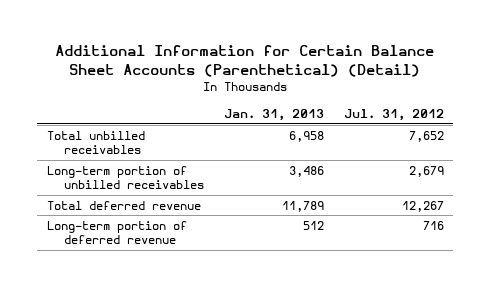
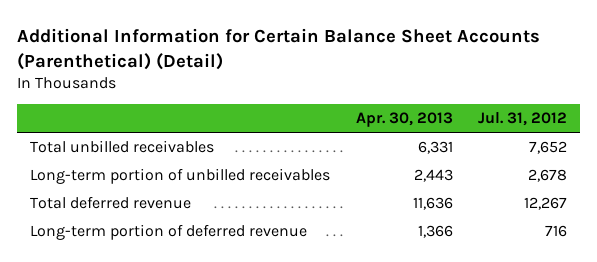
- | Jan. 31, 2013 | Jul. 31, 2012
+ | Apr. 30, 2013 | Jul. 31, 2012
- Long-term portion of unbilled receivables | 3,486 | 2,679
+ Long-term portion of unbilled receivables | 2,443 | 2,678

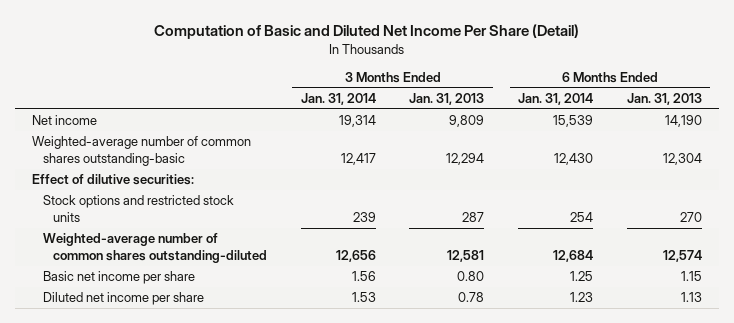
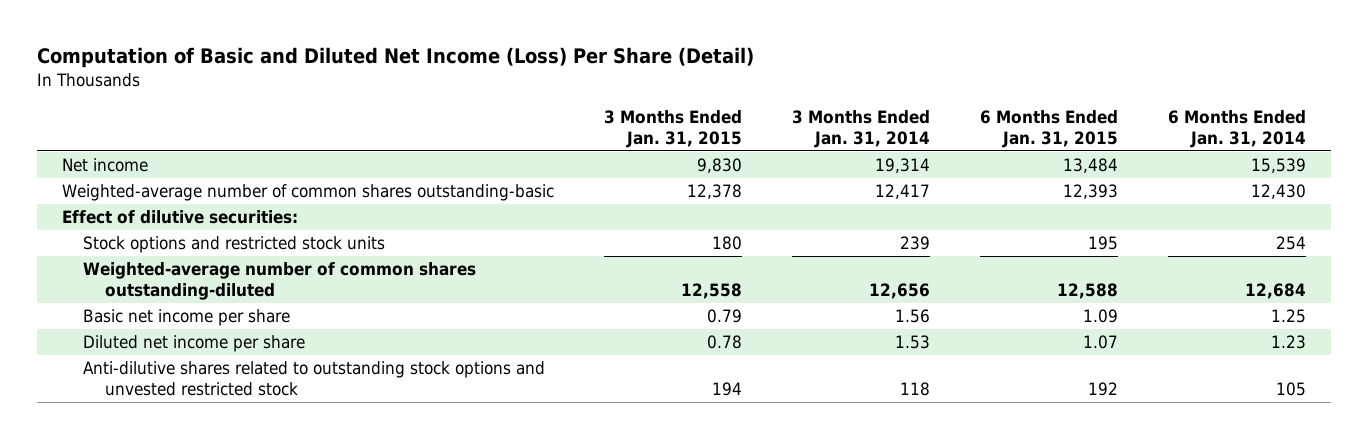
- Computation of Basic and Diluted Net Income Per Share (Detail)
+ Computation of Basic and Diluted Net Income (Loss) Per Share (Detail)
- | 3 Months Ended Jan. 31, 2014 | 3 Months Ended Jan. 31, 2013 | 6 Months Ended Jan. 31, 2014 | 6 Months Ended Jan. 31, 2013
+ | 3 Months Ended Jan. 31, 2015 | 3 Months Ended Jan. 31, 2014 | 6 Months Ended Jan. 31, 2015 | 6 Months Ended Jan. 31, 2014
+ Anti-dilutive shares related to outstanding stock options and unvested restricted stock | 194 | 118 | 192 | 105

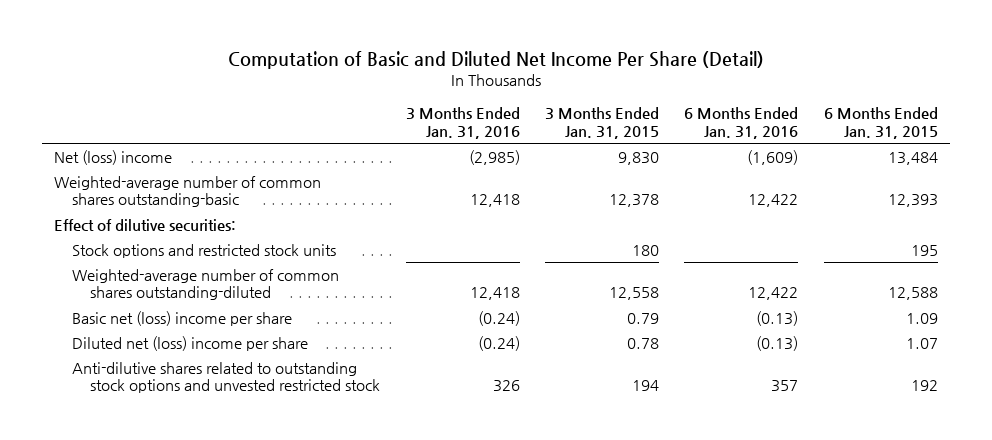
- Computation of Basic and Diluted Net Income (Loss) Per Share (Detail)
+ Computation of Basic and Diluted Net Income Per Share (Detail)
- | 3 Months Ended Jan. 31, 2015 | 3 Months Ended Jan. 31, 2014 | 6 Months Ended Jan. 31, 2015 | 6 Months Ended Jan. 31, 2014
+ | 3 Months Ended Jan. 31, 2016 | 3 Months Ended Jan. 31, 2015 | 6 Months Ended Jan. 31, 2016 | 6 Months Ended Jan. 31, 2015
- Net income | 9,830 | 19,314 | 13,484 | 15,539
+ Net (loss) income | (2,985) | 9,830 | (1,609) | 13,484
- Basic net income per share | 0.79 | 1.56 | 1.09 | 1.25
- Diluted net income per share | 0.78 | 1.53 | 1.07 | 1.23
+ Basic net (loss) income per share | (0.24) | 0.79 | (0.13) | 1.09
+ Diluted net (loss) income per share | (0.24) | 0.78 | (0.13) | 1.07

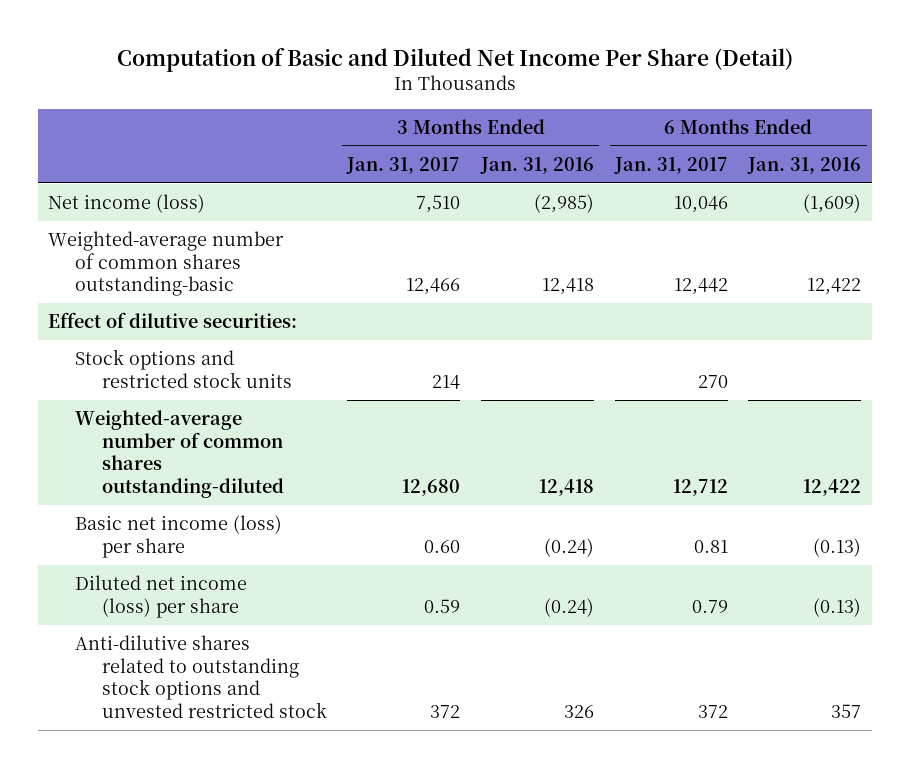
- | 3 Months Ended Jan. 31, 2016 | 3 Months Ended Jan. 31, 2015 | 6 Months Ended Jan. 31, 2016 | 6 Months Ended Jan. 31, 2015
+ | 3 Months Ended Jan. 31, 2017 | 3 Months Ended Jan. 31, 2016 | 6 Months Ended Jan. 31, 2017 | 6 Months Ended Jan. 31, 2016
- Net (loss) income | (2,985) | 9,830 | (1,609) | 13,484
+ Net income (loss) | 7,510 | (2,985) | 10,046 | (1,609)
- Basic net (loss) income per share | (0.24) | 0.79 | (0.13) | 1.09
- Diluted net (loss) income per share | (0.24) | 0.78 | (0.13) | 1.07
+ Basic net income (loss) per share | 0.60 | (0.24) | 0.81 | (0.13)
+ Diluted net income (loss) per share | 0.59 | (0.24) | 0.79 | (0.13)

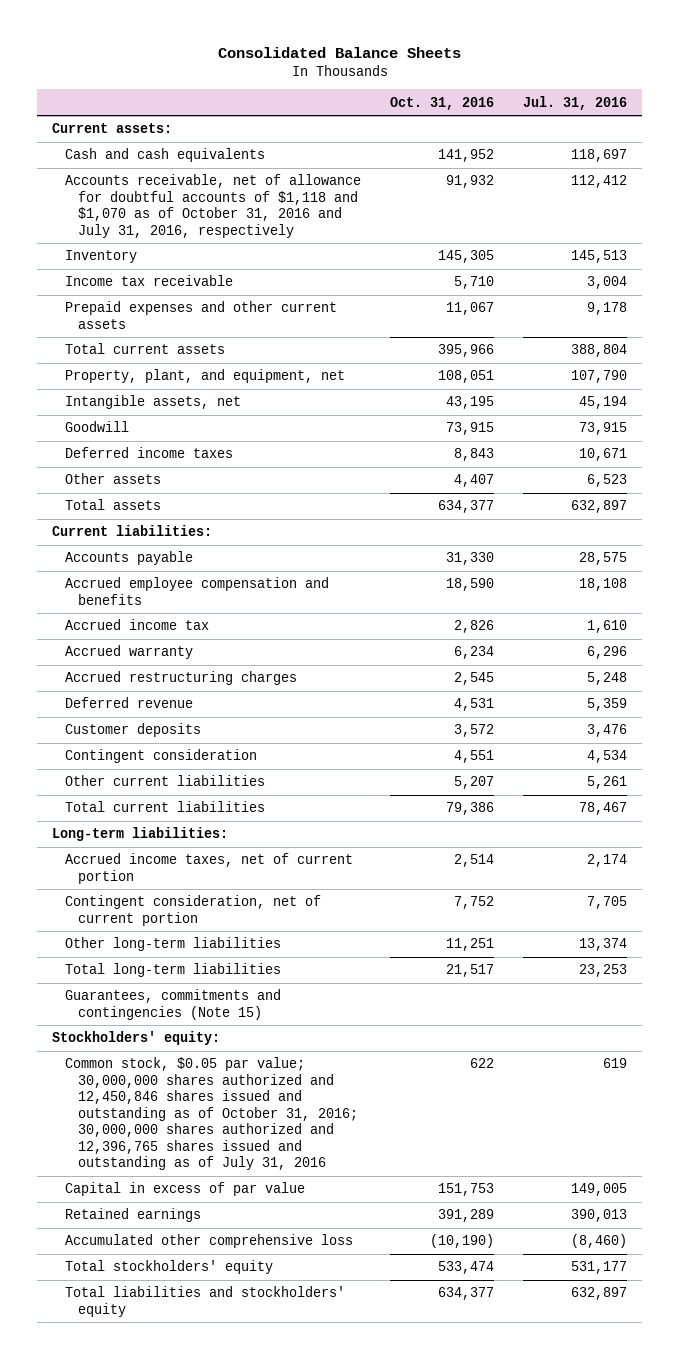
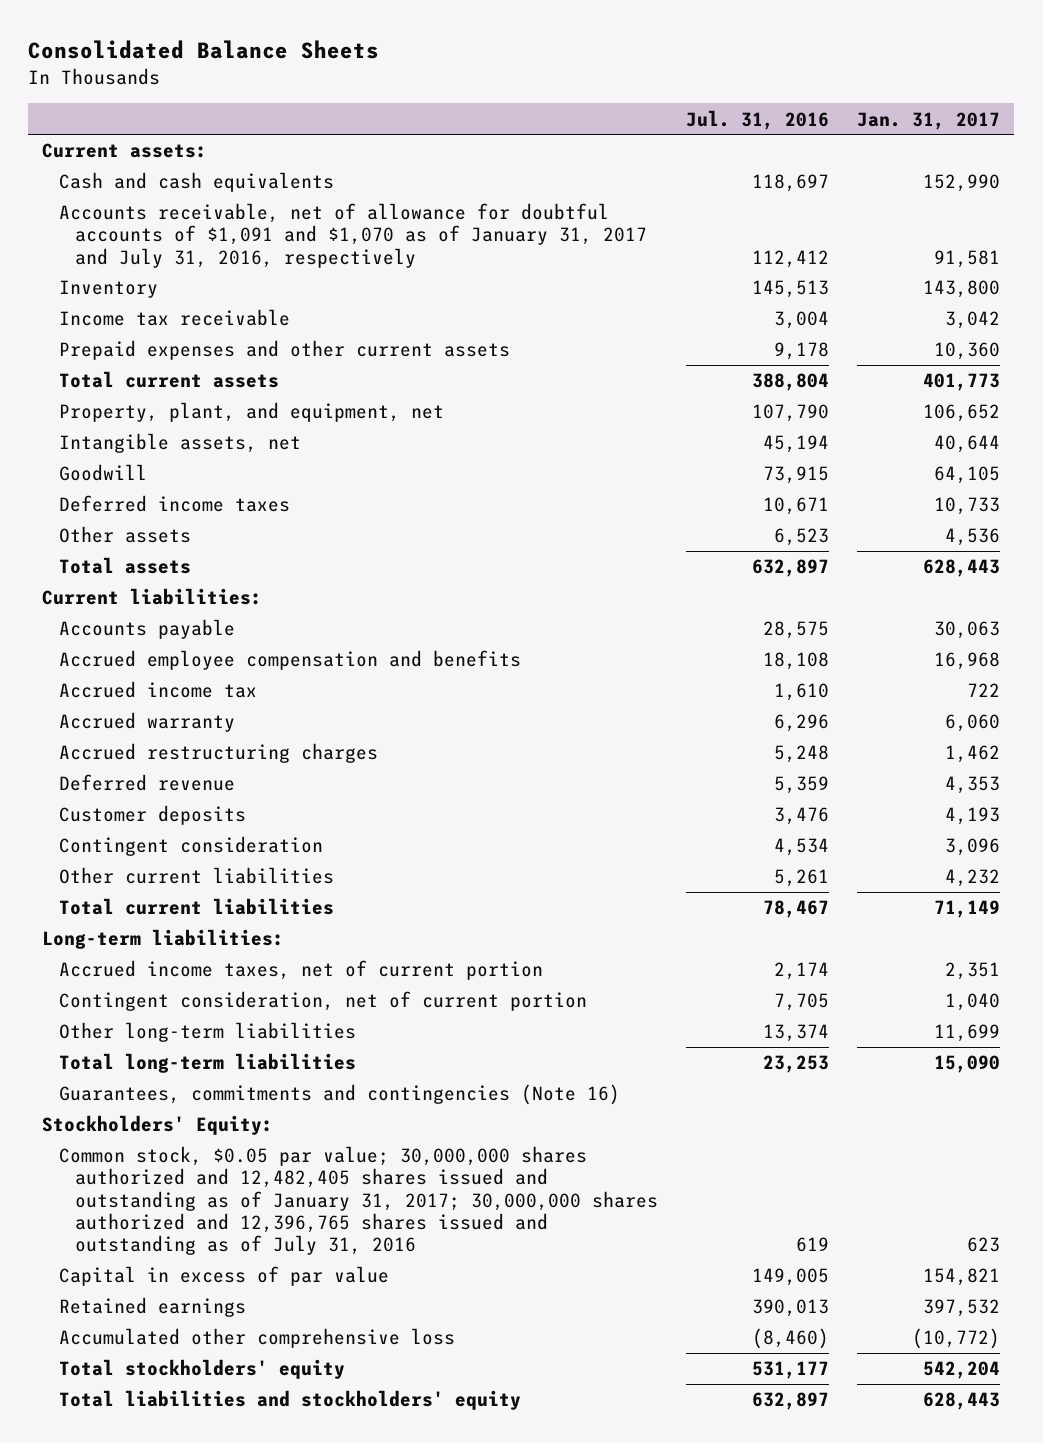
- | Oct. 31, 2016 | Jul. 31, 2016
+ | Jul. 31, 2016 | Jan. 31, 2017
- Accounts receivable, net of allowance for doubtful accounts of $1,118 and $1,070 as of October 31, 2016 and July 31, 2016, respectively | 91,932 | 112,412
+ Accounts receivable, net of allowance for doubtful accounts of $1,091 and $1,070 as of January 31, 2017 and July 31, 2016, respectively | 112,412 | 91,581
- Guarantees, commitments and contingencies (Note 15)
- Stockholders' equity:
- Common stock, $0.05 par value; 30,000,000 shares authorized and 12,450,846 shares issued and outstanding as of October 31, 2016; 30,000,000 shares authorized and 12,396,765 shares issued and outstanding as of July 31, 2016 | 622 | 619
+ Guarantees, commitments and contingencies (Note 16)
+ Stockholders' Equity:
+ Common stock, $0.05 par value; 30,000,000 shares authorized and 12,482,405 shares issued and outstanding as of January 31, 2017; 30,000,000 shares authorized and 12,396,765 shares issued and outstanding as of July 31, 2016 | 619 | 623

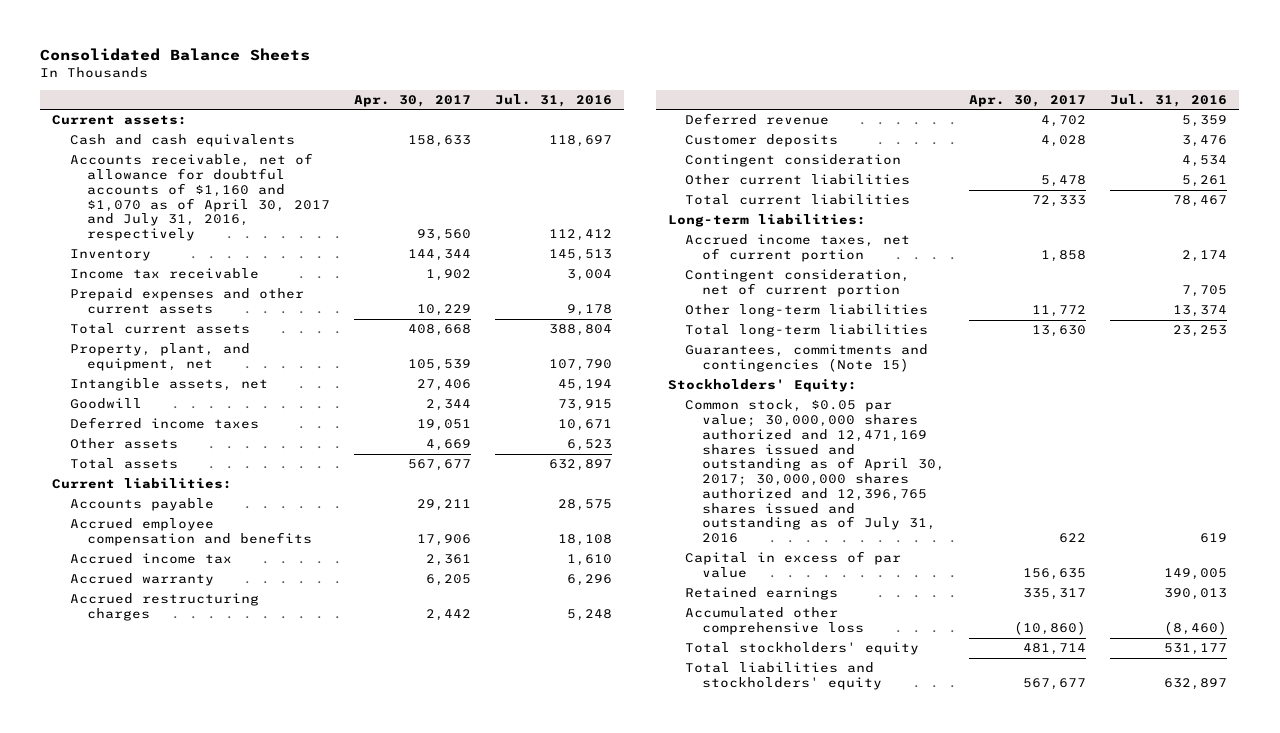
- | Jul. 31, 2016 | Jan. 31, 2017
+ | Apr. 30, 2017 | Jul. 31, 2016
- Accounts receivable, net of allowance for doubtful accounts of $1,091 and $1,070 as of January 31, 2017 and July 31, 2016, respectively | 112,412 | 91,581
+ Accounts receivable, net of allowance for doubtful accounts of $1,160 and $1,070 as of April 30, 2017 and July 31, 2016, respectively | 93,560 | 112,412
- Guarantees, commitments and contingencies (Note 16)
+ Guarantees, commitments and contingencies (Note 15)
- Common stock, $0.05 par value; 30,000,000 shares authorized and 12,482,405 shares issued and outstanding as of January 31, 2017; 30,000,000 shares authorized and 12,396,765 shares issued and outstanding as of July 31, 2016 | 619 | 623
+ Common stock, $0.05 par value; 30,000,000 shares authorized and 12,471,169 shares issued and outstanding as of April 30, 2017; 30,000,000 shares authorized and 12,396,765 shares issued and outstanding as of July 31, 2016 | 622 | 619

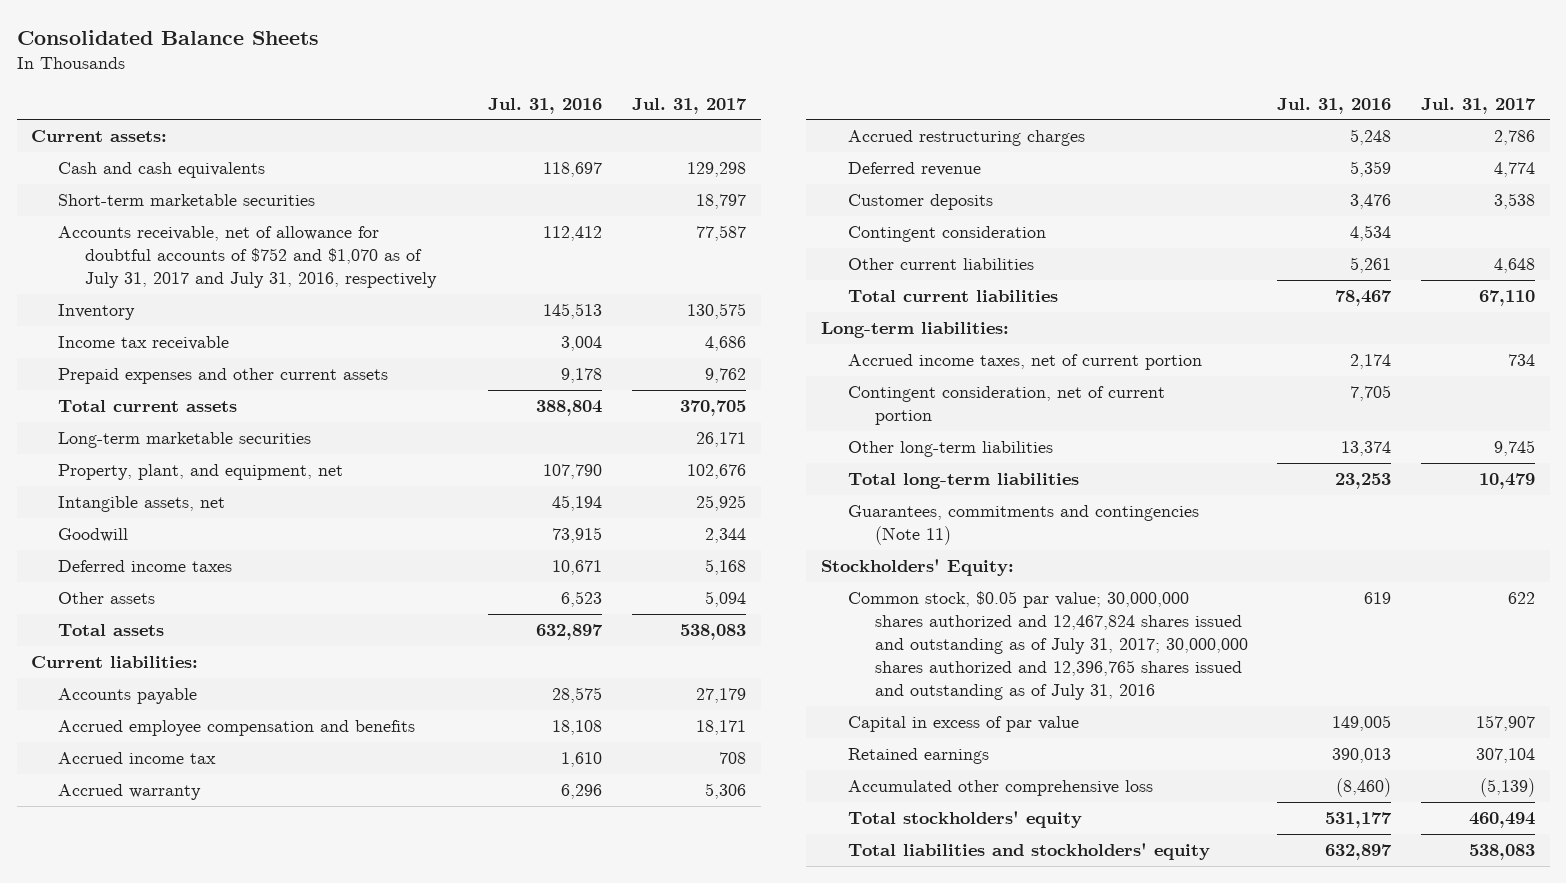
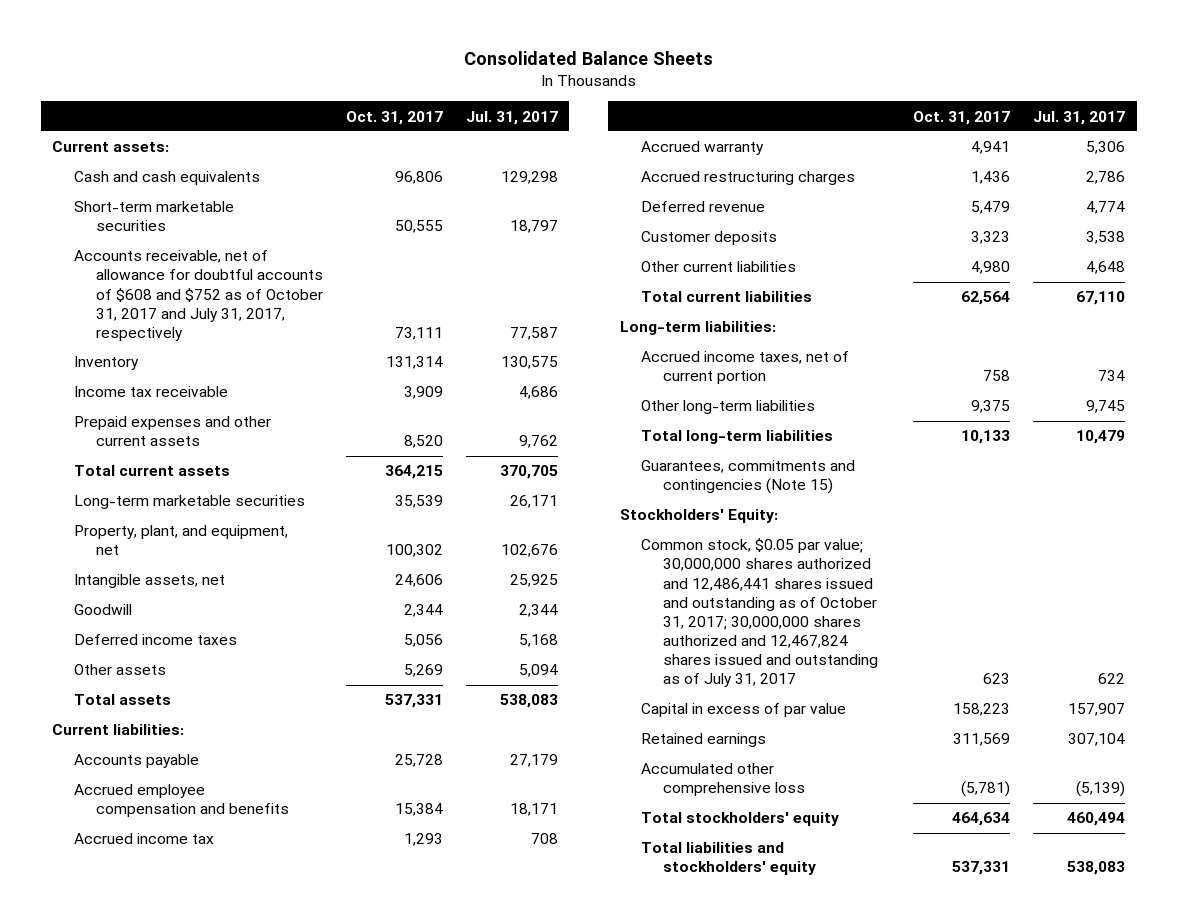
- | Jul. 31, 2016 | Jul. 31, 2017
+ | Oct. 31, 2017 | Jul. 31, 2017
- Accounts receivable, net of allowance for doubtful accounts of $752 and $1,070 as of July 31, 2017 and July 31, 2016, respectively | 112,412 | 77,587
+ Accounts receivable, net of allowance for doubtful accounts of $608 and $752 as of October 31, 2017 and July 31, 2017, respectively | 73,111 | 77,587
- Contingent consideration | 4,534 |
- Contingent consideration, net of current portion | 7,705 |
- Guarantees, commitments and contingencies (Note 11)
+ Guarantees, commitments and contingencies (Note 15)
- Common stock, $0.05 par value; 30,000,000 shares authorized and 12,467,824 shares issued and outstanding as of July 31, 2017; 30,000,000 shares authorized and 12,396,765 shares issued and outstanding as of July 31, 2016 | 619 | 622
+ Common stock, $0.05 par value; 30,000,000 shares authorized and 12,486,441 shares issued and outstanding as of October 31, 2017; 30,000,000 shares authorized and 12,467,824 shares issued and outstanding as of July 31, 2017 | 623 | 622

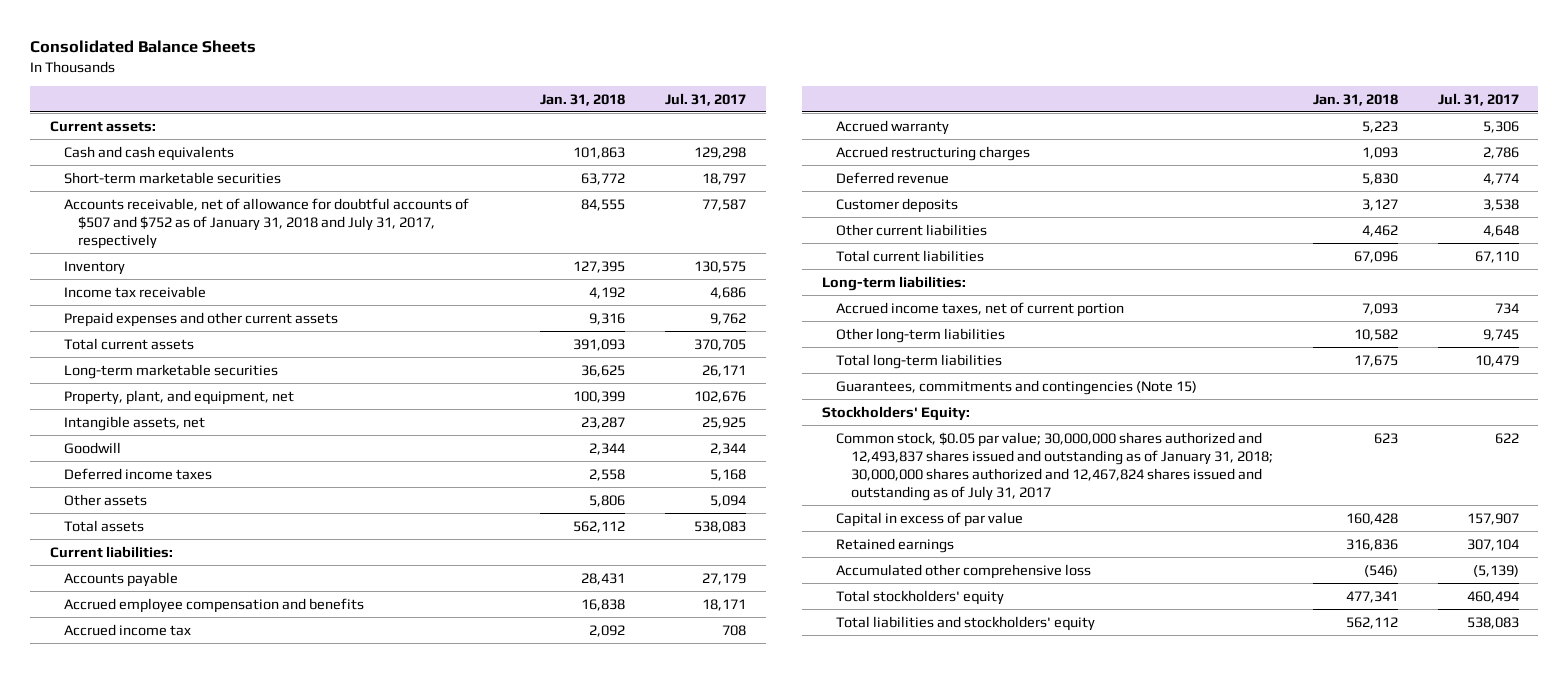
- | Oct. 31, 2017 | Jul. 31, 2017
+ | Jan. 31, 2018 | Jul. 31, 2017
- Accounts receivable, net of allowance for doubtful accounts of $608 and $752 as of October 31, 2017 and July 31, 2017, respectively | 73,111 | 77,587
+ Accounts receivable, net of allowance for doubtful accounts of $507 and $752 as of January 31, 2018 and July 31, 2017, respectively | 84,555 | 77,587
- Common stock, $0.05 par value; 30,000,000 shares authorized and 12,486,441 shares issued and outstanding as of October 31, 2017; 30,000,000 shares authorized and 12,467,824 shares issued and outstanding as of July 31, 2017 | 623 | 622
+ Common stock, $0.05 par value; 30,000,000 shares authorized and 12,493,837 shares issued and outstanding as of January 31, 2018; 30,000,000 shares authorized and 12,467,824 shares issued and outstanding as of July 31, 2017 | 623 | 622

